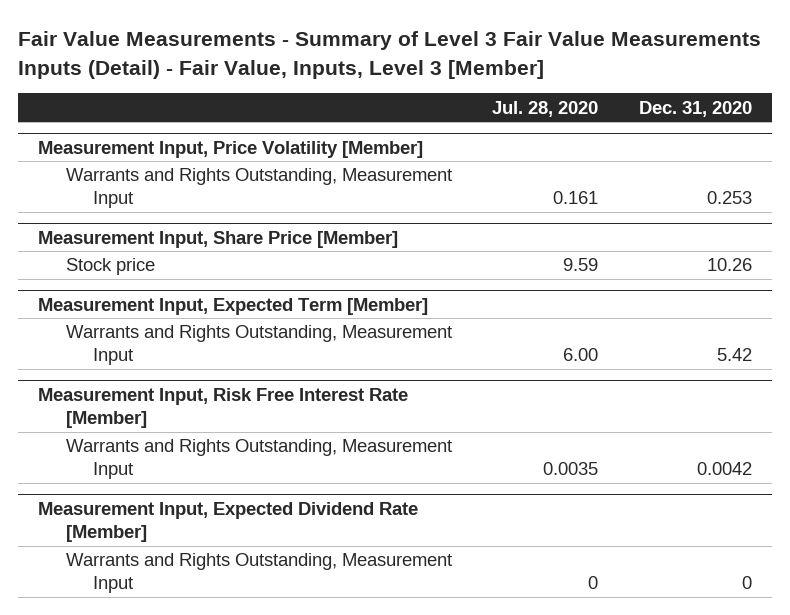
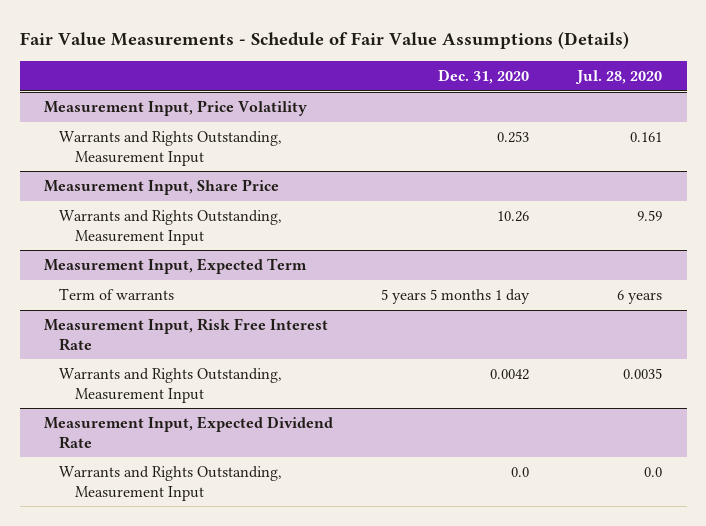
- Fair Value Measurements - Summary of Level 3 Fair Value Measurements Inputs (Detail) - Fair Value, Inputs, Level 3 [Member]
+ Fair Value Measurements - Schedule of Fair Value Assumptions (Details)
- | Jul. 28, 2020 | Dec. 31, 2020
+ | Dec. 31, 2020 | Jul. 28, 2020
- Measurement Input, Price Volatility [Member]
+ Measurement Input, Price Volatility
- Measurement Input, Share Price [Member]
- Stock price | 9.59 | 10.26
- Measurement Input, Expected Term [Member]
- Warrants and Rights Outstanding, Measurement Input | 6.00 | 5.42
- Measurement Input, Risk Free Interest Rate [Member]
+ Measurement Input, Share Price
+ Warrants and Rights Outstanding, Measurement Input | 10.26 | 9.59
+ Measurement Input, Expected Term
+ Term of warrants | 5 years 5 months 1 day | 6 years
+ Measurement Input, Risk Free Interest Rate
- Measurement Input, Expected Dividend Rate [Member]
- Warrants and Rights Outstanding, Measurement Input | 0 | 0
+ Measurement Input, Expected Dividend Rate
+ Warrants and Rights Outstanding, Measurement Input | 0.0 | 0.0

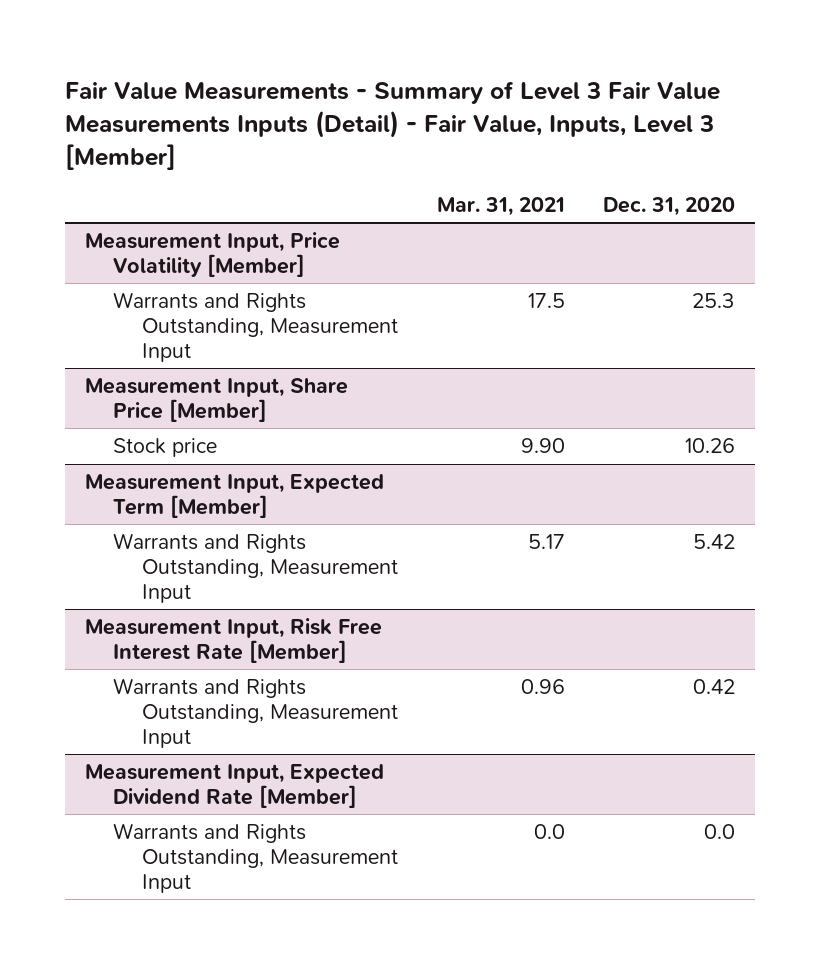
- Fair Value Measurements - Schedule of Fair Value Assumptions (Details)
+ Fair Value Measurements - Summary of Level 3 Fair Value Measurements Inputs (Detail) - Fair Value, Inputs, Level 3 [Member]
- | Dec. 31, 2020 | Jul. 28, 2020
+ | Mar. 31, 2021 | Dec. 31, 2020
- Measurement Input, Price Volatility
- Warrants and Rights Outstanding, Measurement Input | 0.253 | 0.161
- Measurement Input, Share Price
- Warrants and Rights Outstanding, Measurement Input | 10.26 | 9.59
- Measurement Input, Expected Term
- Term of warrants | 5 years 5 months 1 day | 6 years
- Measurement Input, Risk Free Interest Rate
- Warrants and Rights Outstanding, Measurement Input | 0.0042 | 0.0035
- Measurement Input, Expected Dividend Rate
+ Measurement Input, Price Volatility [Member]
+ Warrants and Rights Outstanding, Measurement Input | 17.5 | 25.3
+ Measurement Input, Share Price [Member]
+ Stock price | 9.90 | 10.26
+ Measurement Input, Expected Term [Member]
+ Warrants and Rights Outstanding, Measurement Input | 5.17 | 5.42
+ Measurement Input, Risk Free Interest Rate [Member]
+ Warrants and Rights Outstanding, Measurement Input | 0.96 | 0.42
+ Measurement Input, Expected Dividend Rate [Member]

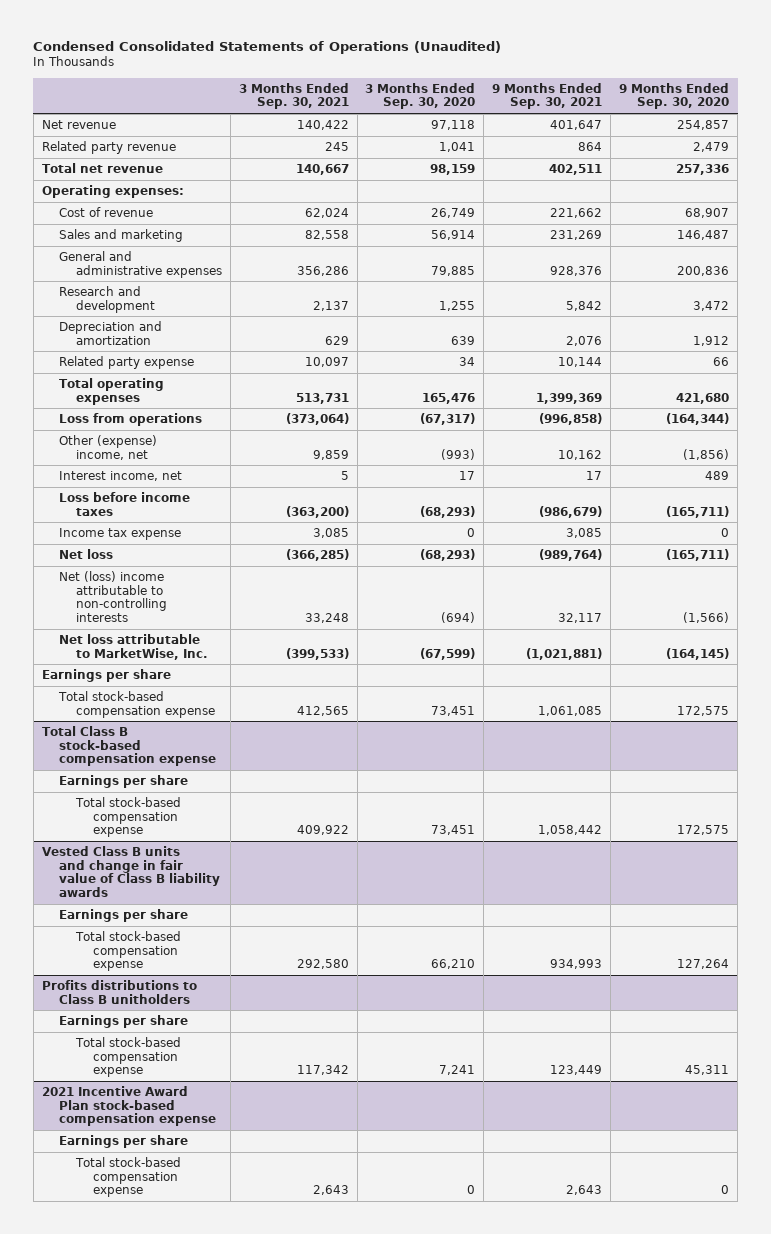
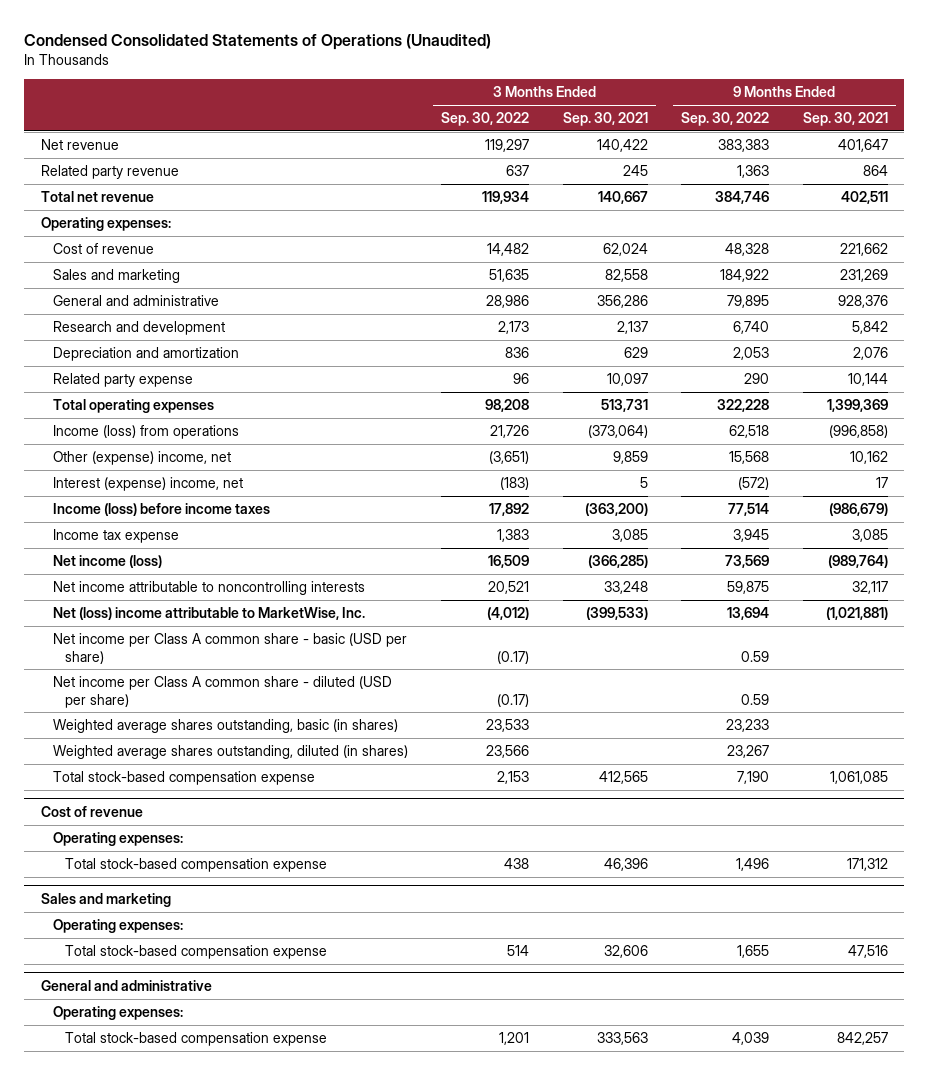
- | 3 Months Ended Sep. 30, 2021 | 3 Months Ended Sep. 30, 2020 | 9 Months Ended Sep. 30, 2021 | 9 Months Ended Sep. 30, 2020
+ | 3 Months Ended Sep. 30, 2022 | 3 Months Ended Sep. 30, 2021 | 9 Months Ended Sep. 30, 2022 | 9 Months Ended Sep. 30, 2021
- General and administrative expenses | 356,286 | 79,885 | 928,376 | 200,836
+ General and administrative | 28,986 | 356,286 | 79,895 | 928,376
- Loss from operations | (373,064) | (67,317) | (996,858) | (164,344)
+ Income (loss) from operations | 21,726 | (373,064) | 62,518 | (996,858)
- Interest income, net | 5 | 17 | 17 | 489
- Loss before income taxes | (363,200) | (68,293) | (986,679) | (165,711)
+ Interest (expense) income, net | (183) | 5 | (572) | 17
+ Income (loss) before income taxes | 17,892 | (363,200) | 77,514 | (986,679)
- Net loss | (366,285) | (68,293) | (989,764) | (165,711)
- Net (loss) income attributable to non-controlling interests | 33,248 | (694) | 32,117 | (1,566)
- Net loss attributable to MarketWise, Inc. | (399,533) | (67,599) | (1,021,881) | (164,145)
- Earnings per share
+ Net income (loss) | 16,509 | (366,285) | 73,569 | (989,764)
+ Net income attributable to noncontrolling interests | 20,521 | 33,248 | 59,875 | 32,117
+ Net (loss) income attributable to MarketWise, Inc. | (4,012) | (399,533) | 13,694 | (1,021,881)
+ Net income per Class A common share - basic (USD per share) | (0.17) | | 0.59 |
+ Net income per Class A common share - diluted (USD per share) | (0.17) | | 0.59 |
+ Weighted average shares outstanding, basic (in shares) | 23,533 | | 23,233 |
+ Weighted average shares outstanding, diluted (in shares) | 23,566 | | 23,267 |
- Total Class B stock-based compensation expense
- Earnings per share
- Total stock-based compensation expense | 409,922 | 73,451 | 1,058,442 | 172,575
- Vested Class B units and change in fair value of Class B liability awards
- Earnings per share
- Total stock-based compensation expense | 292,580 | 66,210 | 934,993 | 127,264
- Profits distributions to Class B unitholders
- Earnings per share
- Total stock-based compensation expense | 117,342 | 7,241 | 123,449 | 45,311
- 2021 Incentive Award Plan stock-based compensation expense
- Earnings per share
- Total stock-based compensation expense | 2,643 | 0 | 2,643 | 0
+ Cost of revenue
+ Operating expenses:
+ Total stock-based compensation expense | 438 | 46,396 | 1,496 | 171,312
+ Sales and marketing
+ Operating expenses:
+ Total stock-based compensation expense | 514 | 32,606 | 1,655 | 47,516
+ General and administrative
+ Operating expenses:
+ Total stock-based compensation expense | 1,201 | 333,563 | 4,039 | 842,257

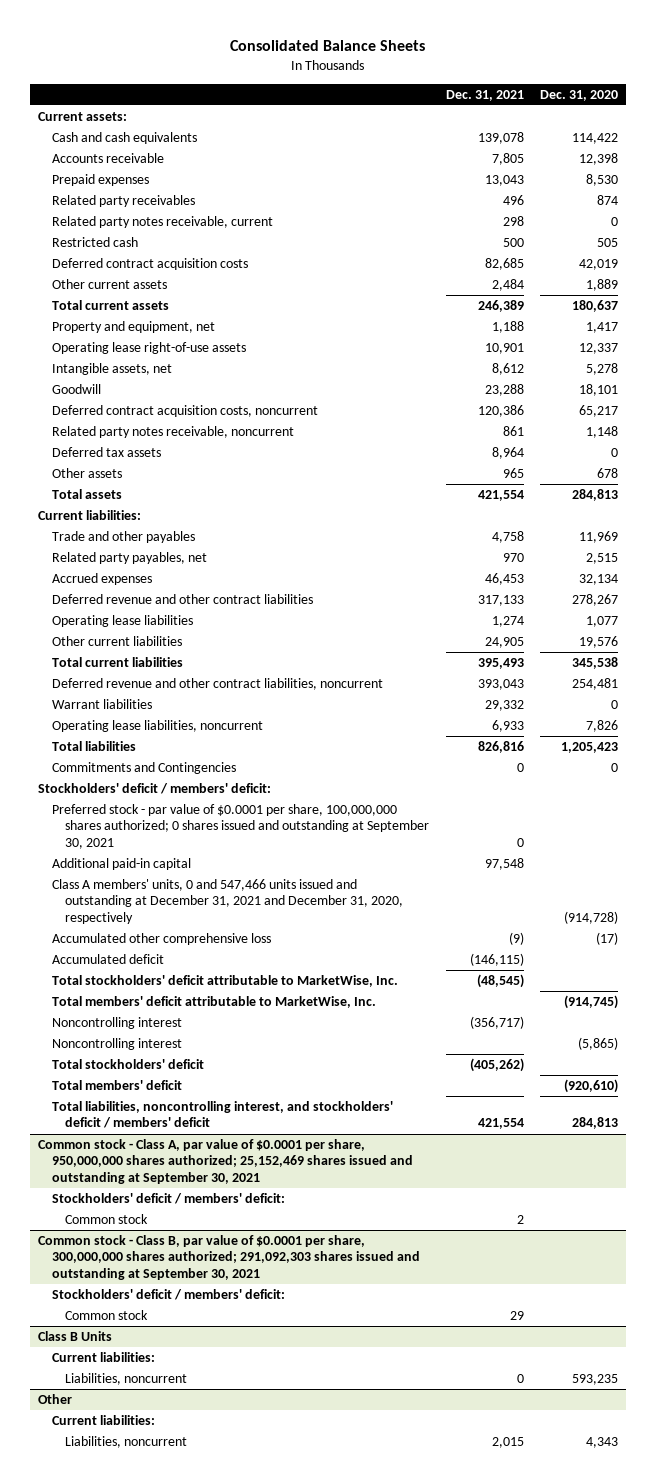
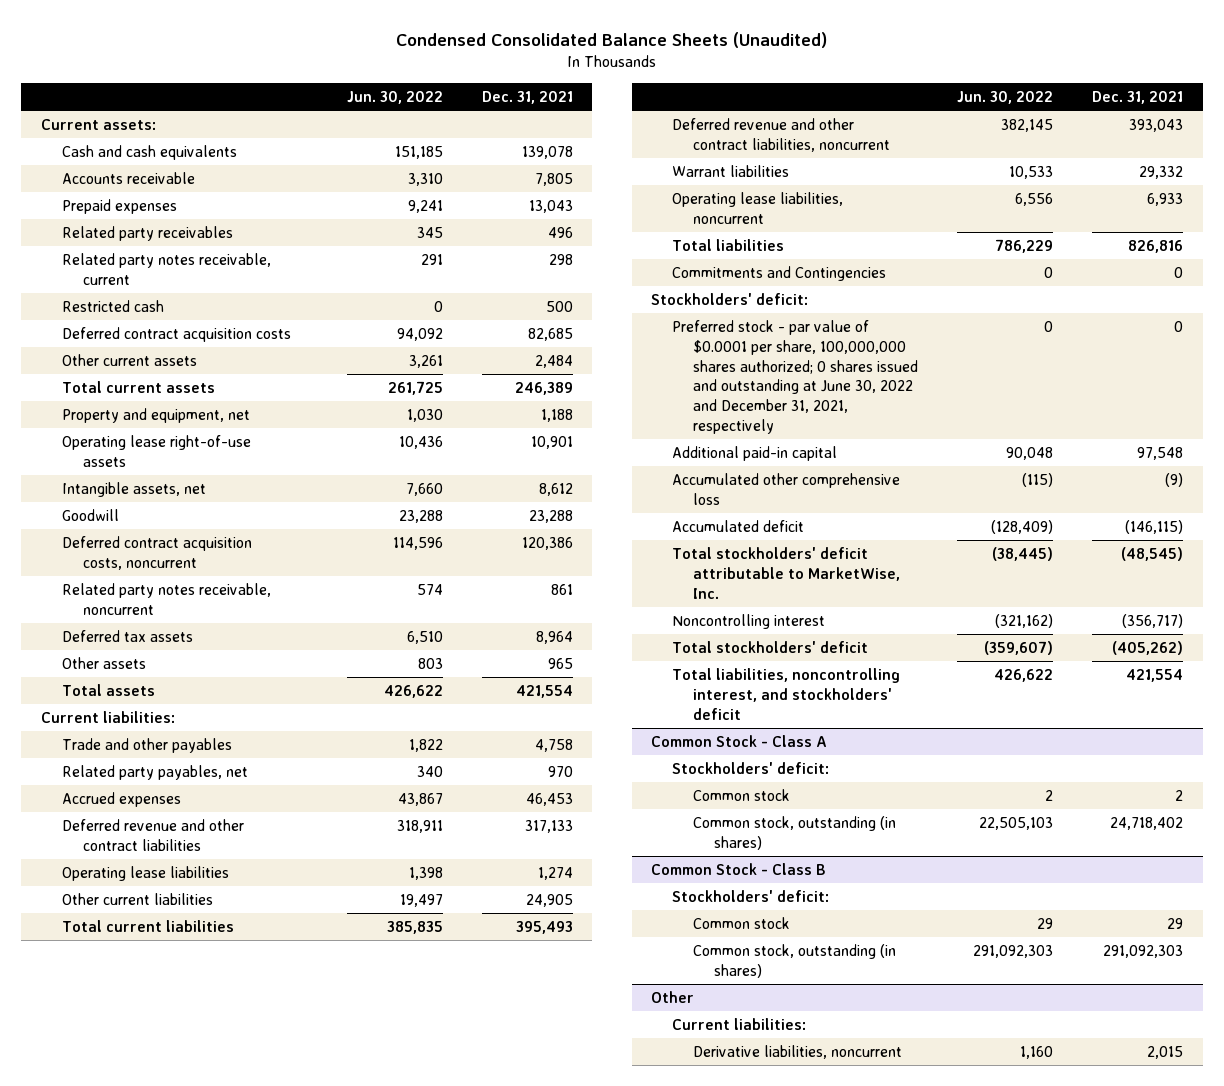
- Consolidated Balance Sheets
+ Condensed Consolidated Balance Sheets (Unaudited)
- | Dec. 31, 2021 | Dec. 31, 2020
+ | Jun. 30, 2022 | Dec. 31, 2021
- Stockholders' deficit / members' deficit:
- Preferred stock - par value of $0.0001 per share, 100,000,000 shares authorized; 0 shares issued and outstanding at September 30, 2021 | 0 |
+ Stockholders' deficit:
+ Preferred stock - par value of $0.0001 per share, 100,000,000 shares authorized; 0 shares issued and outstanding at June 30, 2022 and December 31, 2021, respectively | 0 | 0
- Class A members' units, 0 and 547,466 units issued and outstanding at December 31, 2021 and December 31, 2020, respectively | | (914,728)
- Total members' deficit attributable to MarketWise, Inc. | | (914,745)
- Noncontrolling interest | | (5,865)
- Total members' deficit | | (920,610)
- Total liabilities, noncontrolling interest, and stockholders' deficit / members' deficit | 421,554 | 284,813
- Common stock - Class A, par value of $0.0001 per share, 950,000,000 shares authorized; 25,152,469 shares issued and outstanding at September 30, 2021
- Stockholders' deficit / members' deficit:
+ Total liabilities, noncontrolling interest, and stockholders' deficit | 426,622 | 421,554
+ Common Stock - Class A
+ Stockholders' deficit:
- Common stock - Class B, par value of $0.0001 per share, 300,000,000 shares authorized; 291,092,303 shares issued and outstanding at September 30, 2021
- Stockholders' deficit / members' deficit:
+ Common stock, outstanding (in shares) | 22,505,103 | 24,718,402
+ Common Stock - Class B
+ Stockholders' deficit:
- Class B Units
- Current liabilities:
- Liabilities, noncurrent | 0 | 593,235
+ Common stock, outstanding (in shares) | 291,092,303 | 291,092,303
@ Other
- Liabilities, noncurrent | 2,015 | 4,343
+ Derivative liabilities, noncurrent | 1,160 | 2,015

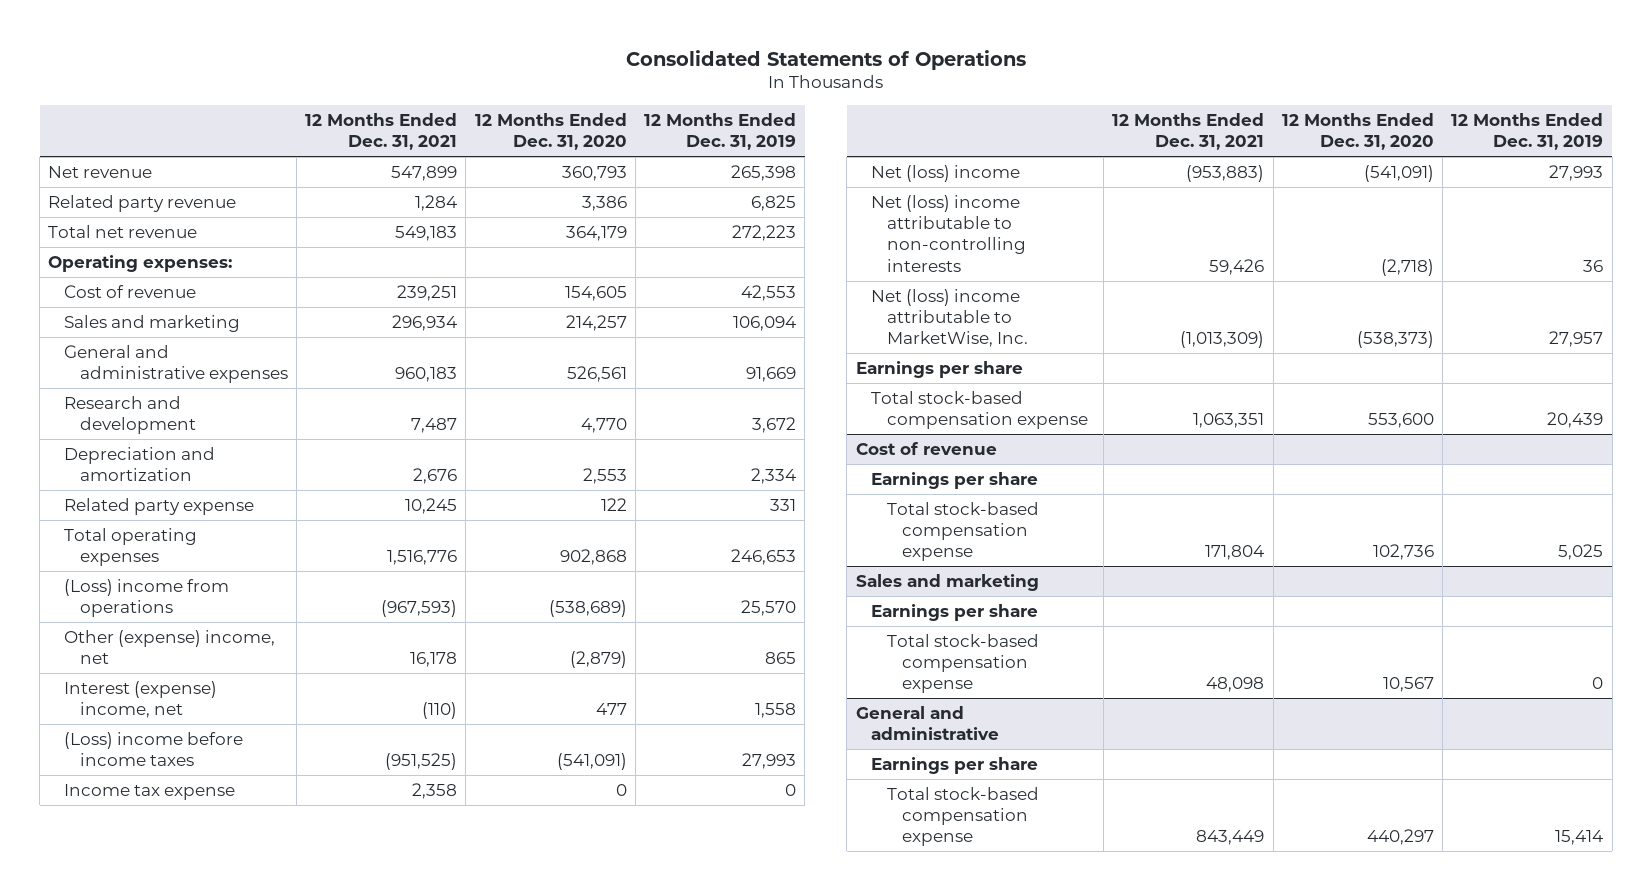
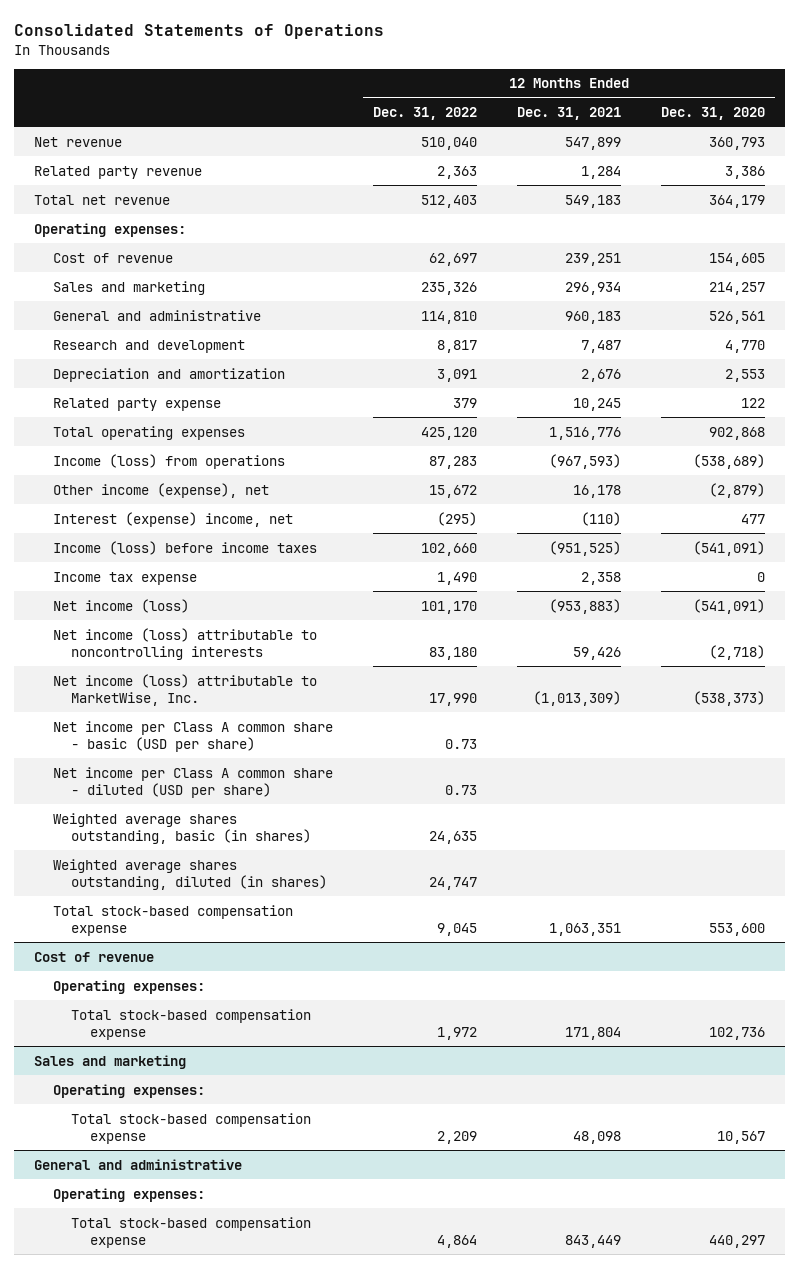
- | 12 Months Ended Dec. 31, 2021 | 12 Months Ended Dec. 31, 2020 | 12 Months Ended Dec. 31, 2019
+ | 12 Months Ended Dec. 31, 2022 | 12 Months Ended Dec. 31, 2021 | 12 Months Ended Dec. 31, 2020
- General and administrative expenses | 960,183 | 526,561 | 91,669
+ General and administrative | 114,810 | 960,183 | 526,561
- (Loss) income from operations | (967,593) | (538,689) | 25,570
- Other (expense) income, net | 16,178 | (2,879) | 865
+ Income (loss) from operations | 87,283 | (967,593) | (538,689)
+ Other income (expense), net | 15,672 | 16,178 | (2,879)
- (Loss) income before income taxes | (951,525) | (541,091) | 27,993
+ Income (loss) before income taxes | 102,660 | (951,525) | (541,091)
- Net (loss) income | (953,883) | (541,091) | 27,993
- Net (loss) income attributable to non-controlling interests | 59,426 | (2,718) | 36
- Net (loss) income attributable to MarketWise, Inc. | (1,013,309) | (538,373) | 27,957
- Earnings per share
+ Net income (loss) | 101,170 | (953,883) | (541,091)
+ Net income (loss) attributable to noncontrolling interests | 83,180 | 59,426 | (2,718)
+ Net income (loss) attributable to MarketWise, Inc. | 17,990 | (1,013,309) | (538,373)
+ Net income per Class A common share - basic (USD per share) | 0.73 | |
+ Net income per Class A common share - diluted (USD per share) | 0.73 | |
+ Weighted average shares outstanding, basic (in shares) | 24,635 | |
+ Weighted average shares outstanding, diluted (in shares) | 24,747 | |
@ Cost of revenue
- Earnings per share
+ Operating expenses:
@ Sales and marketing
- Earnings per share
+ Operating expenses:
@ General and administrative
- Earnings per share
+ Operating expenses:

